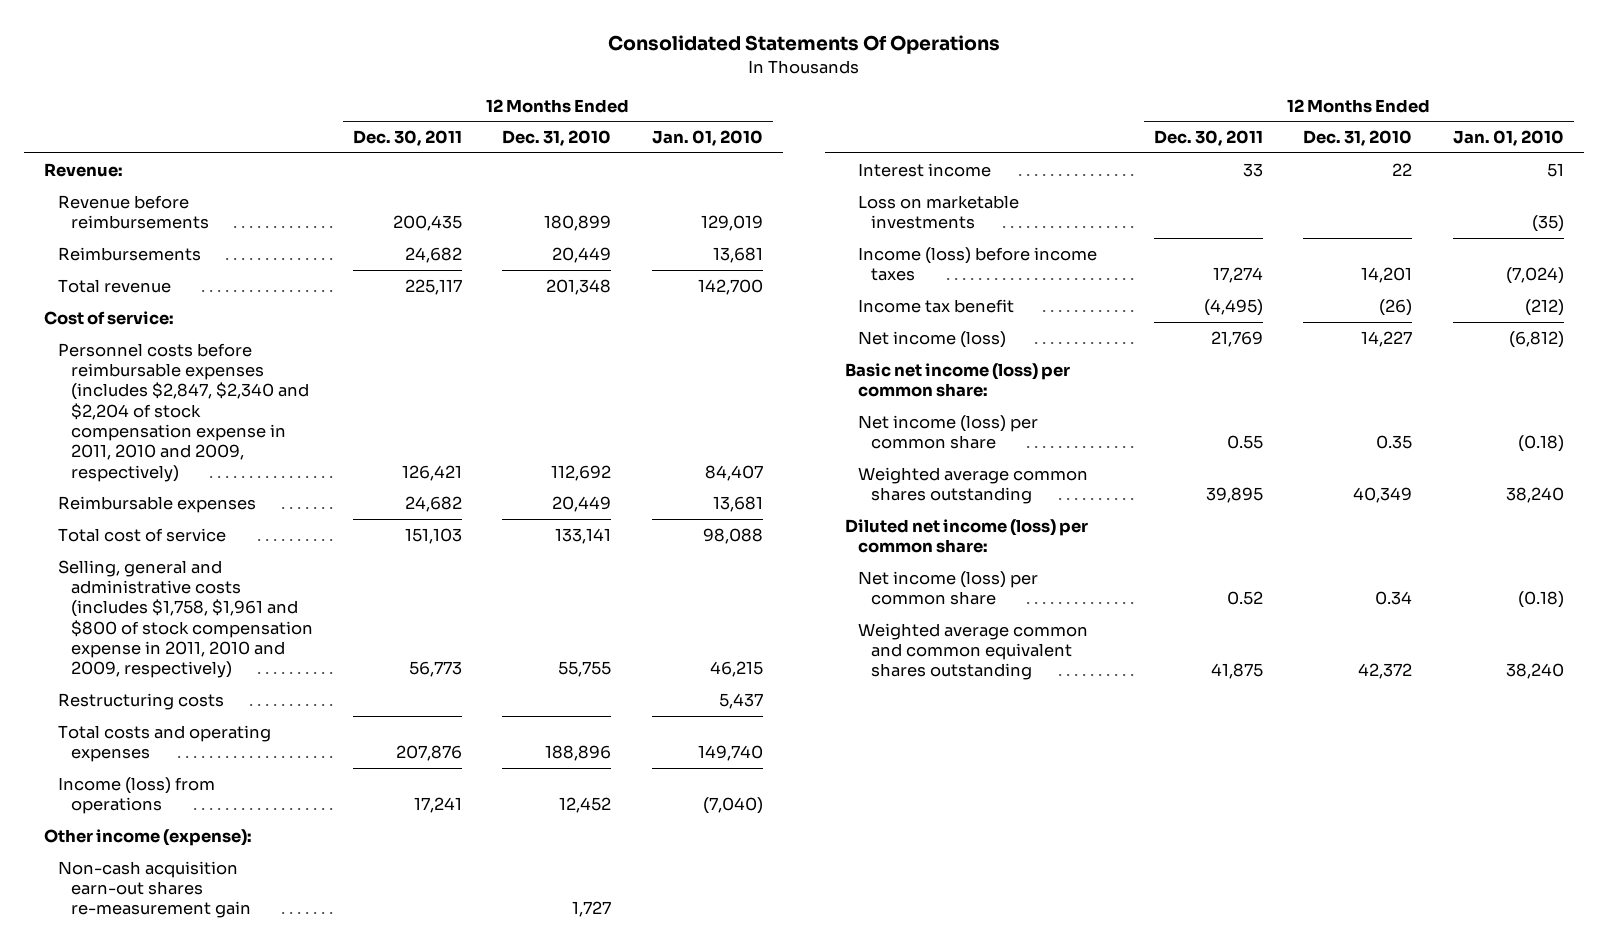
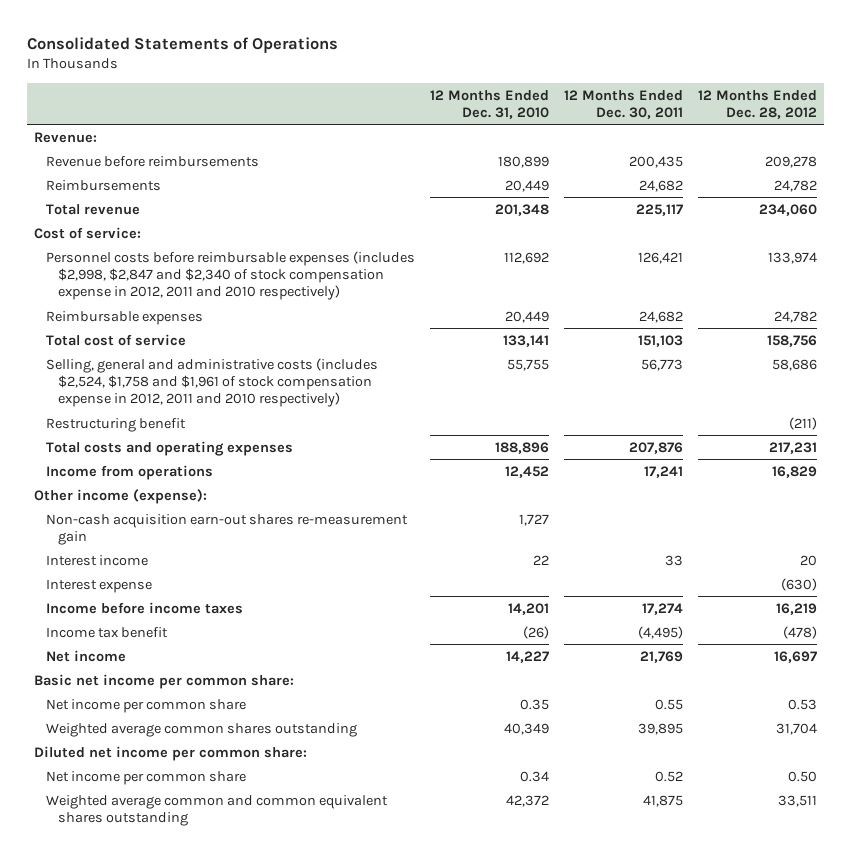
- Consolidated Statements Of Operations
+ Consolidated Statements of Operations
- | 12 Months Ended Dec. 30, 2011 | 12 Months Ended Dec. 31, 2010 | 12 Months Ended Jan. 01, 2010
+ | 12 Months Ended Dec. 31, 2010 | 12 Months Ended Dec. 30, 2011 | 12 Months Ended Dec. 28, 2012
- Personnel costs before reimbursable expenses (includes $2,847, $2,340 and $2,204 of stock compensation expense in 2011, 2010 and 2009, respectively) | 126,421 | 112,692 | 84,407
+ Personnel costs before reimbursable expenses (includes $2,998, $2,847 and $2,340 of stock compensation expense in 2012, 2011 and 2010 respectively) | 112,692 | 126,421 | 133,974
- Selling, general and administrative costs (includes $1,758, $1,961 and $800 of stock compensation expense in 2011, 2010 and 2009, respectively) | 56,773 | 55,755 | 46,215
- Restructuring costs | | | 5,437
+ Selling, general and administrative costs (includes $2,524, $1,758 and $1,961 of stock compensation expense in 2012, 2011 and 2010 respectively) | 55,755 | 56,773 | 58,686
+ Restructuring benefit | | | (211)
- Income (loss) from operations | 17,241 | 12,452 | (7,040)
+ Income from operations | 12,452 | 17,241 | 16,829
- Loss on marketable investments | | | (35)
- Income (loss) before income taxes | 17,274 | 14,201 | (7,024)
+ Interest expense | | | (630)
+ Income before income taxes | 14,201 | 17,274 | 16,219
- Net income (loss) | 21,769 | 14,227 | (6,812)
- Basic net income (loss) per common share:
- Net income (loss) per common share | 0.55 | 0.35 | (0.18)
+ Net income | 14,227 | 21,769 | 16,697
+ Basic net income per common share:
+ Net income per common share | 0.35 | 0.55 | 0.53
- Diluted net income (loss) per common share:
- Net income (loss) per common share | 0.52 | 0.34 | (0.18)
+ Diluted net income per common share:
+ Net income per common share | 0.34 | 0.52 | 0.50

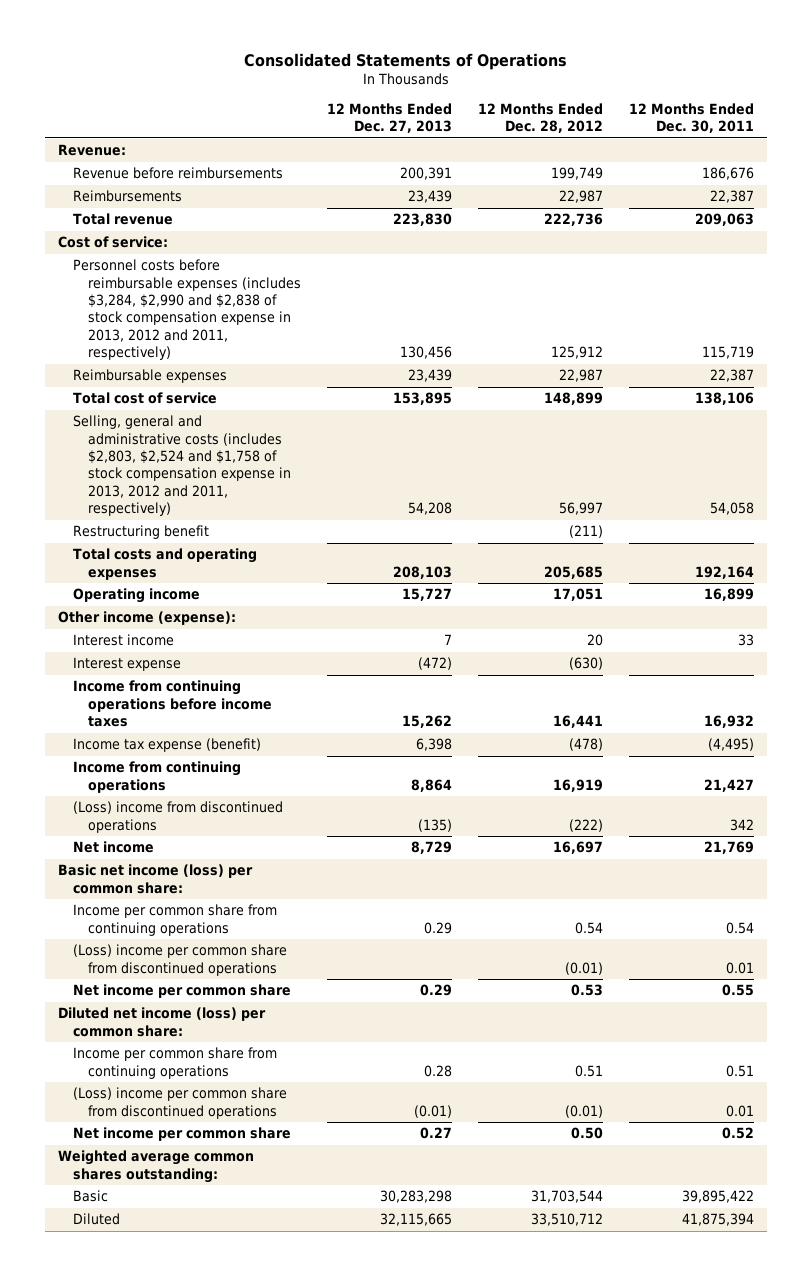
- | 12 Months Ended Dec. 31, 2010 | 12 Months Ended Dec. 30, 2011 | 12 Months Ended Dec. 28, 2012
+ | 12 Months Ended Dec. 27, 2013 | 12 Months Ended Dec. 28, 2012 | 12 Months Ended Dec. 30, 2011
- Revenue before reimbursements | 180,899 | 200,435 | 209,278
- Reimbursements | 20,449 | 24,682 | 24,782
- Total revenue | 201,348 | 225,117 | 234,060
+ Revenue before reimbursements | 200,391 | 199,749 | 186,676
+ Reimbursements | 23,439 | 22,987 | 22,387
+ Total revenue | 223,830 | 222,736 | 209,063
- Personnel costs before reimbursable expenses (includes $2,998, $2,847 and $2,340 of stock compensation expense in 2012, 2011 and 2010 respectively) | 112,692 | 126,421 | 133,974
- Reimbursable expenses | 20,449 | 24,682 | 24,782
- Total cost of service | 133,141 | 151,103 | 158,756
- Selling, general and administrative costs (includes $2,524, $1,758 and $1,961 of stock compensation expense in 2012, 2011 and 2010 respectively) | 55,755 | 56,773 | 58,686
+ Personnel costs before reimbursable expenses (includes $3,284, $2,990 and $2,838 of stock compensation expense in 2013, 2012 and 2011, respectively) | 130,456 | 125,912 | 115,719
+ Reimbursable expenses | 23,439 | 22,987 | 22,387
+ Total cost of service | 153,895 | 148,899 | 138,106
+ Selling, general and administrative costs (includes $2,803, $2,524 and $1,758 of stock compensation expense in 2013, 2012 and 2011, respectively) | 54,208 | 56,997 | 54,058
- Total costs and operating expenses | 188,896 | 207,876 | 217,231
- Income from operations | 12,452 | 17,241 | 16,829
+ Total costs and operating expenses | 208,103 | 205,685 | 192,164
+ Operating income | 15,727 | 17,051 | 16,899
- Non-cash acquisition earn-out shares re-measurement gain | 1,727 | |
- Income before income taxes | 14,201 | 17,274 | 16,219
- Income tax benefit | (26) | (4,495) | (478)
+ Income from continuing operations before income taxes | 15,262 | 16,441 | 16,932
+ Income tax expense (benefit) | 6,398 | (478) | (4,495)
+ Income from continuing operations | 8,864 | 16,919 | 21,427
+ (Loss) income from discontinued operations | (135) | (222) | 342
- Basic net income per common share:
+ Basic net income (loss) per common share:
+ Income per common share from continuing operations | 0.29 | 0.54 | 0.54
+ (Loss) income per common share from discontinued operations | | (0.01) | 0.01
- Weighted average common shares outstanding | 40,349 | 39,895 | 31,704
- Diluted net income per common share:
+ Diluted net income (loss) per common share:
+ Income per common share from continuing operations | 0.28 | 0.51 | 0.51
+ (Loss) income per common share from discontinued operations | (0.01) | (0.01) | 0.01
- Weighted average common and common equivalent shares outstanding | 42,372 | 41,875 | 33,511
+ Weighted average common shares outstanding:
+ Basic | 30,283,298 | 31,703,544 | 39,895,422
+ Diluted | 32,115,665 | 33,510,712 | 41,875,394

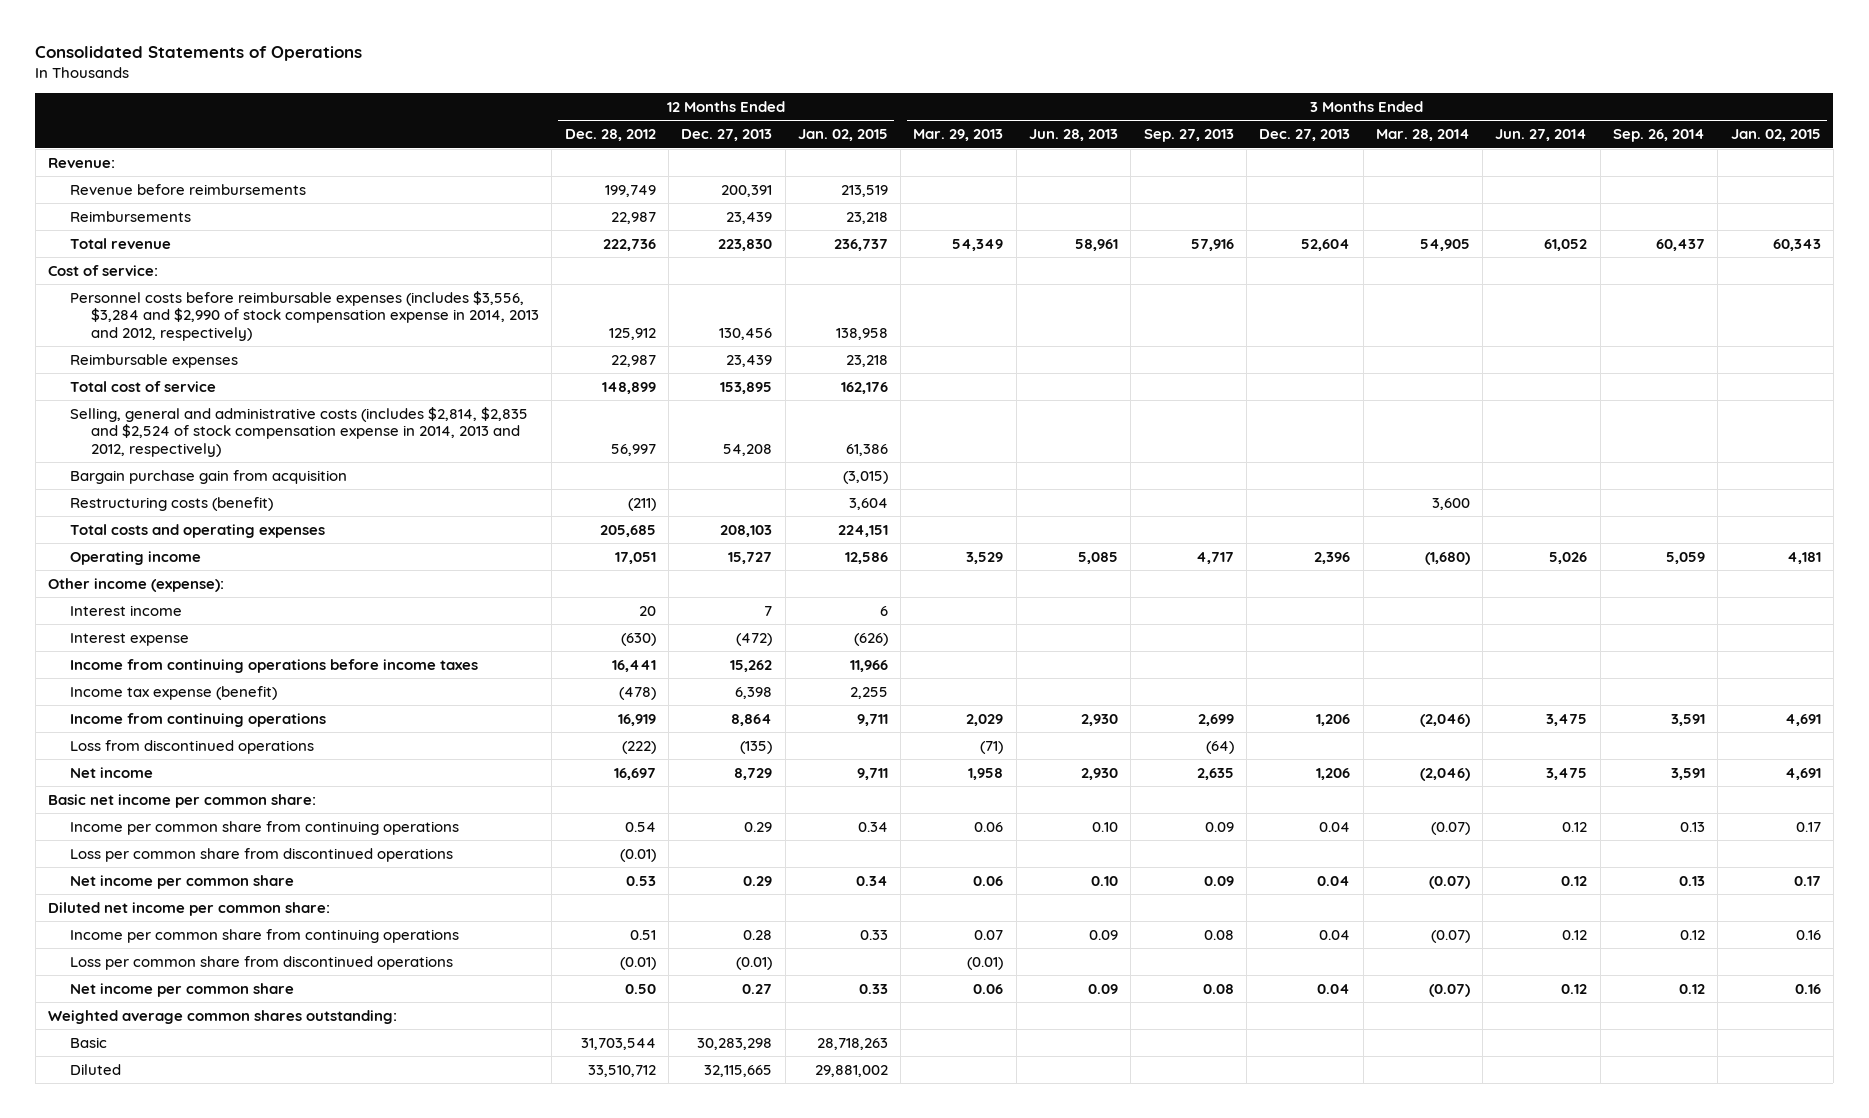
- | 12 Months Ended Dec. 27, 2013 | 12 Months Ended Dec. 28, 2012 | 12 Months Ended Dec. 30, 2011
+ | 12 Months Ended Dec. 28, 2012 | 12 Months Ended Dec. 27, 2013 | 12 Months Ended Jan. 02, 2015 | 3 Months Ended Mar. 29, 2013 | 3 Months Ended Jun. 28, 2013 | 3 Months Ended Sep. 27, 2013 | 3 Months Ended Dec. 27, 2013 | 3 Months Ended Mar. 28, 2014 | 3 Months Ended Jun. 27, 2014 | 3 Months Ended Sep. 26, 2014 | 3 Months Ended Jan. 02, 2015
- Personnel costs before reimbursable expenses (includes $3,284, $2,990 and $2,838 of stock compensation expense in 2013, 2012 and 2011, respectively) | 130,456 | 125,912 | 115,719
+ Personnel costs before reimbursable expenses (includes $3,556, $3,284 and $2,990 of stock compensation expense in 2014, 2013 and 2012, respectively) | 125,912 | 130,456 | 138,958 | | | | | | | |
- Selling, general and administrative costs (includes $2,803, $2,524 and $1,758 of stock compensation expense in 2013, 2012 and 2011, respectively) | 54,208 | 56,997 | 54,058
- Restructuring benefit | | (211) |
+ Selling, general and administrative costs (includes $2,814, $2,835 and $2,524 of stock compensation expense in 2014, 2013 and 2012, respectively) | 56,997 | 54,208 | 61,386 | | | | | | | |
+ Bargain purchase gain from acquisition | | | (3,015) | | | | | | | |
+ Restructuring costs (benefit) | (211) | | 3,604 | | | | | 3,600 | | |
- (Loss) income from discontinued operations | (135) | (222) | 342
+ Loss from discontinued operations | (222) | (135) | | (71) | | (64) | | | | |
- Basic net income (loss) per common share:
+ Basic net income per common share:
- (Loss) income per common share from discontinued operations | | (0.01) | 0.01
+ Loss per common share from discontinued operations | (0.01) | | | | | | | | | |
- Diluted net income (loss) per common share:
+ Diluted net income per common share:
- (Loss) income per common share from discontinued operations | (0.01) | (0.01) | 0.01
+ Loss per common share from discontinued operations | (0.01) | (0.01) | | (0.01) | | | | | | |

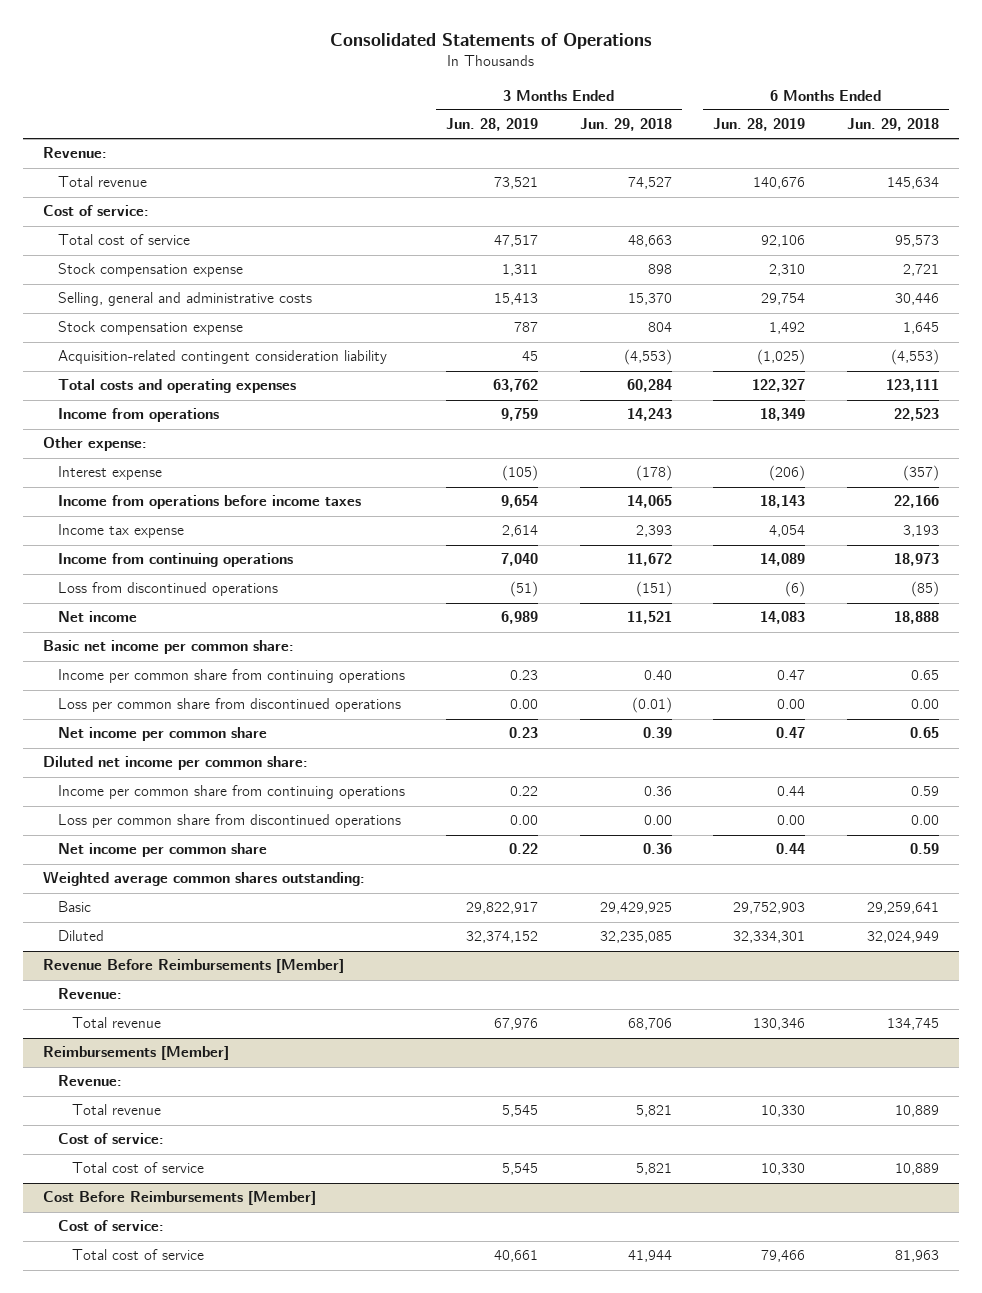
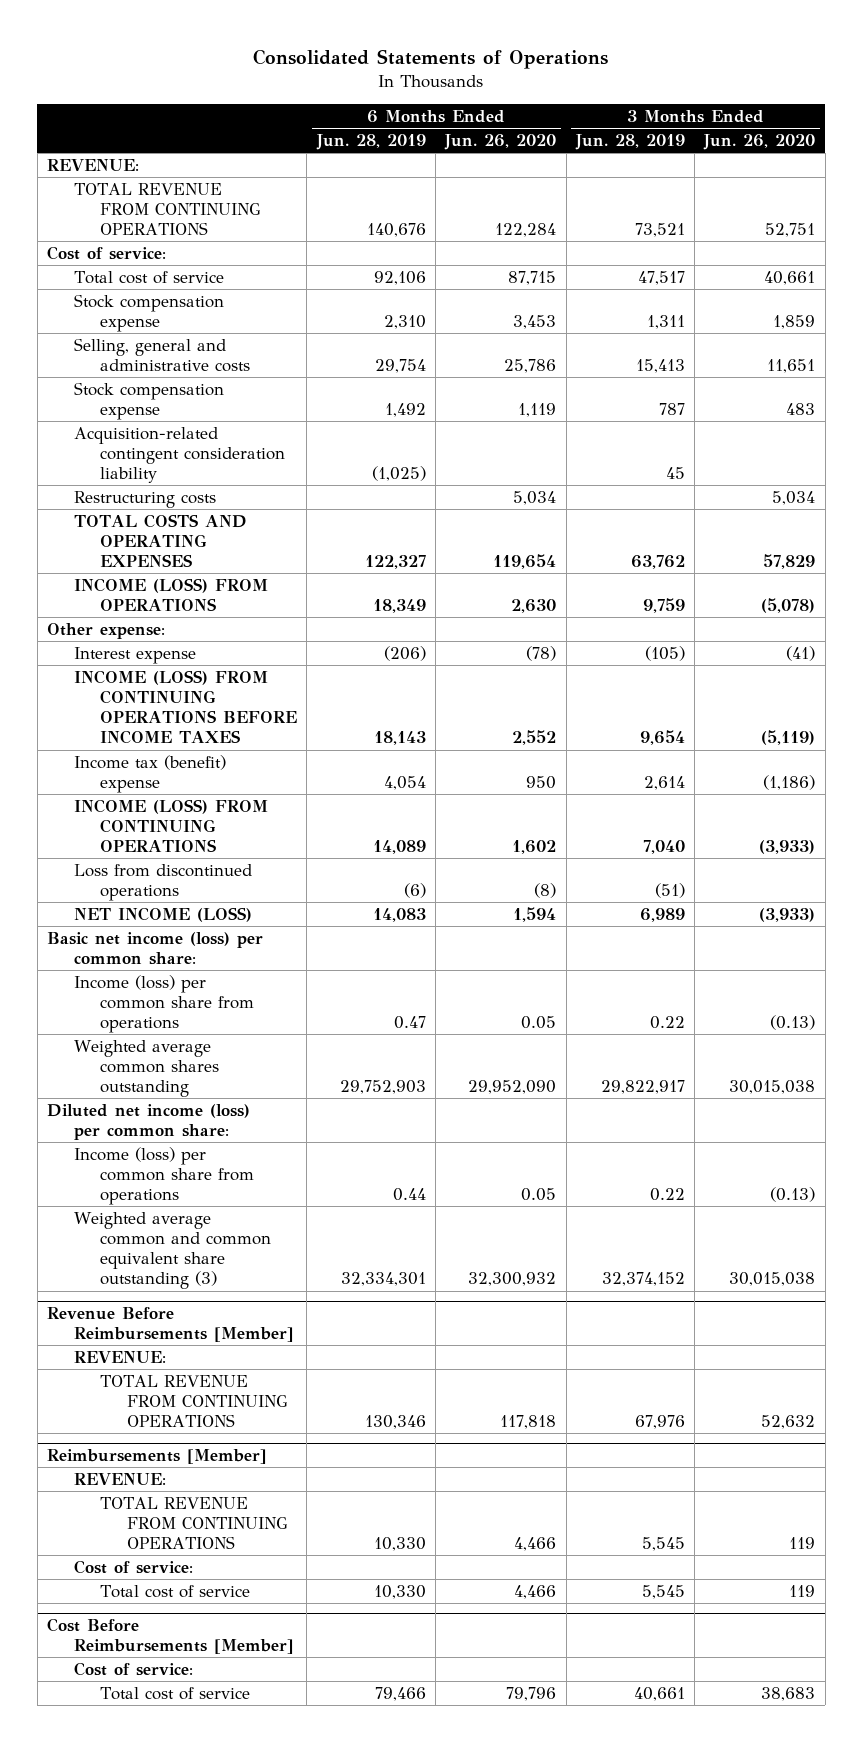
- | 3 Months Ended Jun. 28, 2019 | 3 Months Ended Jun. 29, 2018 | 6 Months Ended Jun. 28, 2019 | 6 Months Ended Jun. 29, 2018
+ | 6 Months Ended Jun. 28, 2019 | 6 Months Ended Jun. 26, 2020 | 3 Months Ended Jun. 28, 2019 | 3 Months Ended Jun. 26, 2020
- Revenue:
- Total revenue | 73,521 | 74,527 | 140,676 | 145,634
+ REVENUE:
+ TOTAL REVENUE FROM CONTINUING OPERATIONS | 140,676 | 122,284 | 73,521 | 52,751
- Total costs and operating expenses | 63,762 | 60,284 | 122,327 | 123,111
- Income from operations | 9,759 | 14,243 | 18,349 | 22,523
+ Restructuring costs | | 5,034 | | 5,034
+ TOTAL COSTS AND OPERATING EXPENSES | 122,327 | 119,654 | 63,762 | 57,829
+ INCOME (LOSS) FROM OPERATIONS | 18,349 | 2,630 | 9,759 | (5,078)
- Income from operations before income taxes | 9,654 | 14,065 | 18,143 | 22,166
- Income tax expense | 2,614 | 2,393 | 4,054 | 3,193
- Income from continuing operations | 7,040 | 11,672 | 14,089 | 18,973
+ INCOME (LOSS) FROM CONTINUING OPERATIONS BEFORE INCOME TAXES | 18,143 | 2,552 | 9,654 | (5,119)
+ Income tax (benefit) expense | 4,054 | 950 | 2,614 | (1,186)
+ INCOME (LOSS) FROM CONTINUING OPERATIONS | 14,089 | 1,602 | 7,040 | (3,933)
- Net income | 6,989 | 11,521 | 14,083 | 18,888
- Basic net income per common share:
- Income per common share from continuing operations | 0.23 | 0.40 | 0.47 | 0.65
- Loss per common share from discontinued operations | 0.00 | (0.01) | 0.00 | 0.00
- Net income per common share | 0.23 | 0.39 | 0.47 | 0.65
- Diluted net income per common share:
- Income per common share from continuing operations | 0.22 | 0.36 | 0.44 | 0.59
- Loss per common share from discontinued operations | 0.00 | 0.00 | 0.00 | 0.00
- Net income per common share | 0.22 | 0.36 | 0.44 | 0.59
- Weighted average common shares outstanding:
- Basic | 29,822,917 | 29,429,925 | 29,752,903 | 29,259,641
- Diluted | 32,374,152 | 32,235,085 | 32,334,301 | 32,024,949
+ NET INCOME (LOSS) | 14,083 | 1,594 | 6,989 | (3,933)
+ Basic net income (loss) per common share:
+ Income (loss) per common share from operations | 0.47 | 0.05 | 0.22 | (0.13)
+ Weighted average common shares outstanding | 29,752,903 | 29,952,090 | 29,822,917 | 30,015,038
+ Diluted net income (loss) per common share:
+ Income (loss) per common share from operations | 0.44 | 0.05 | 0.22 | (0.13)
+ Weighted average common and common equivalent share outstanding (3) | 32,334,301 | 32,300,932 | 32,374,152 | 30,015,038
@ Revenue Before Reimbursements [Member]
- Revenue:
- Total revenue | 67,976 | 68,706 | 130,346 | 134,745
+ REVENUE:
+ TOTAL REVENUE FROM CONTINUING OPERATIONS | 130,346 | 117,818 | 67,976 | 52,632
@ Reimbursements [Member]
- Revenue:
- Total revenue | 5,545 | 5,821 | 10,330 | 10,889
+ REVENUE:
+ TOTAL REVENUE FROM CONTINUING OPERATIONS | 10,330 | 4,466 | 5,545 | 119

